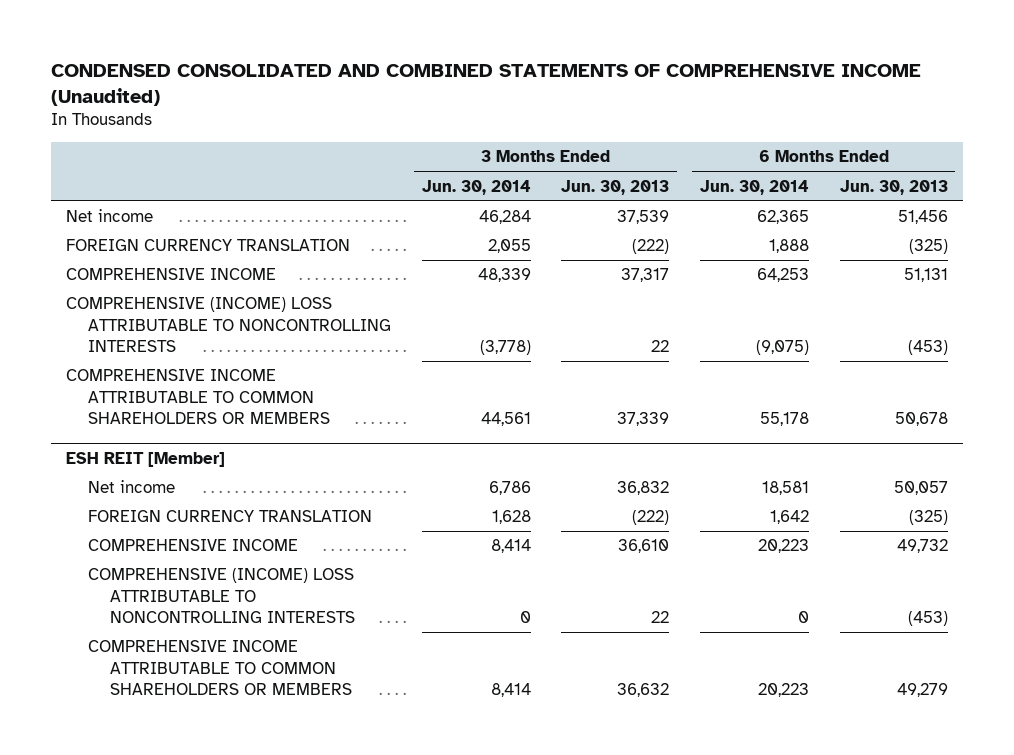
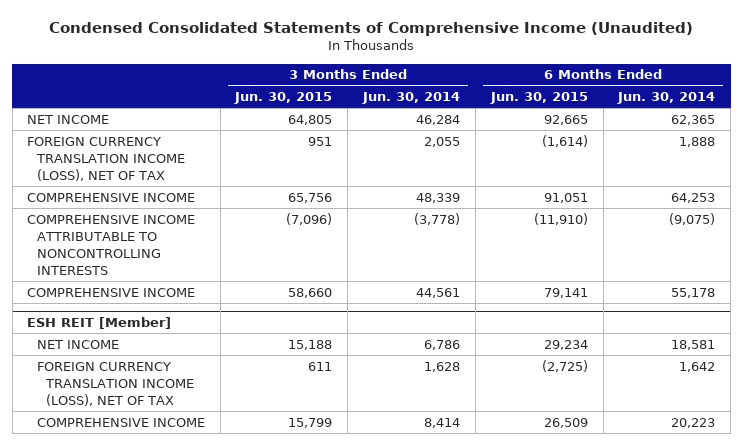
- CONDENSED CONSOLIDATED AND COMBINED STATEMENTS OF COMPREHENSIVE INCOME (Unaudited)
+ Condensed Consolidated Statements of Comprehensive Income (Unaudited)
- | 3 Months Ended Jun. 30, 2014 | 3 Months Ended Jun. 30, 2013 | 6 Months Ended Jun. 30, 2014 | 6 Months Ended Jun. 30, 2013
+ | 3 Months Ended Jun. 30, 2015 | 3 Months Ended Jun. 30, 2014 | 6 Months Ended Jun. 30, 2015 | 6 Months Ended Jun. 30, 2014
- Net income | 46,284 | 37,539 | 62,365 | 51,456
- FOREIGN CURRENCY TRANSLATION | 2,055 | (222) | 1,888 | (325)
+ NET INCOME | 64,805 | 46,284 | 92,665 | 62,365
+ FOREIGN CURRENCY TRANSLATION INCOME (LOSS), NET OF TAX | 951 | 2,055 | (1,614) | 1,888
- COMPREHENSIVE (INCOME) LOSS ATTRIBUTABLE TO NONCONTROLLING INTERESTS | (3,778) | 22 | (9,075) | (453)
- COMPREHENSIVE INCOME ATTRIBUTABLE TO COMMON SHAREHOLDERS OR MEMBERS | 44,561 | 37,339 | 55,178 | 50,678
+ COMPREHENSIVE INCOME ATTRIBUTABLE TO NONCONTROLLING INTERESTS | (7,096) | (3,778) | (11,910) | (9,075)
+ COMPREHENSIVE INCOME | 58,660 | 44,561 | 79,141 | 55,178
@ ESH REIT [Member]
- Net income | 6,786 | 36,832 | 18,581 | 50,057
- FOREIGN CURRENCY TRANSLATION | 1,628 | (222) | 1,642 | (325)
+ NET INCOME | 15,188 | 6,786 | 29,234 | 18,581
+ FOREIGN CURRENCY TRANSLATION INCOME (LOSS), NET OF TAX | 611 | 1,628 | (2,725) | 1,642
- COMPREHENSIVE (INCOME) LOSS ATTRIBUTABLE TO NONCONTROLLING INTERESTS | 0 | 22 | 0 | (453)
- COMPREHENSIVE INCOME ATTRIBUTABLE TO COMMON SHAREHOLDERS OR MEMBERS | 8,414 | 36,632 | 20,223 | 49,279

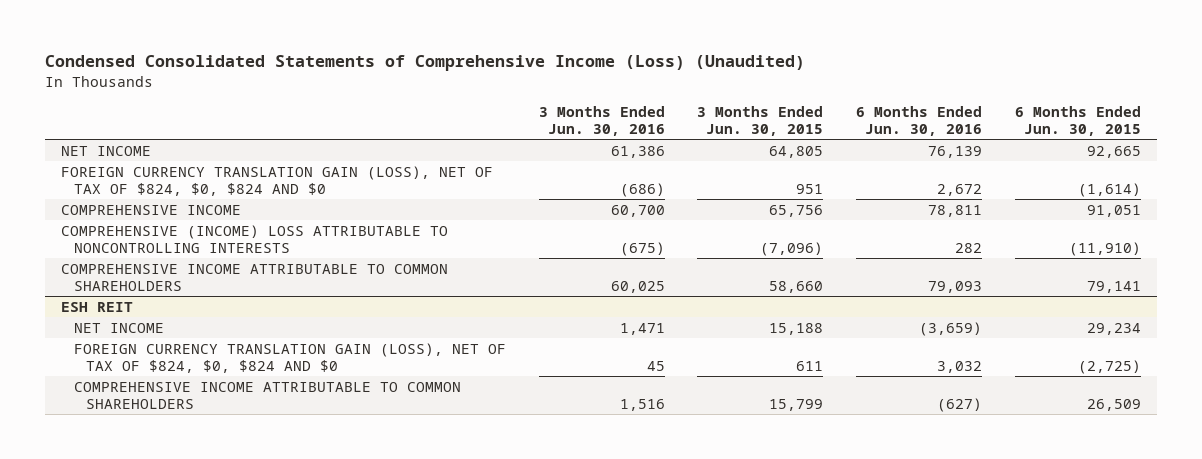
- Condensed Consolidated Statements of Comprehensive Income (Unaudited)
+ Condensed Consolidated Statements of Comprehensive Income (Loss) (Unaudited)
- | 3 Months Ended Jun. 30, 2015 | 3 Months Ended Jun. 30, 2014 | 6 Months Ended Jun. 30, 2015 | 6 Months Ended Jun. 30, 2014
+ | 3 Months Ended Jun. 30, 2016 | 3 Months Ended Jun. 30, 2015 | 6 Months Ended Jun. 30, 2016 | 6 Months Ended Jun. 30, 2015
- FOREIGN CURRENCY TRANSLATION INCOME (LOSS), NET OF TAX | 951 | 2,055 | (1,614) | 1,888
+ FOREIGN CURRENCY TRANSLATION GAIN (LOSS), NET OF TAX OF $824, $0, $824 AND $0 | (686) | 951 | 2,672 | (1,614)
- COMPREHENSIVE INCOME ATTRIBUTABLE TO NONCONTROLLING INTERESTS | (7,096) | (3,778) | (11,910) | (9,075)
- COMPREHENSIVE INCOME | 58,660 | 44,561 | 79,141 | 55,178
- ESH REIT [Member]
+ COMPREHENSIVE (INCOME) LOSS ATTRIBUTABLE TO NONCONTROLLING INTERESTS | (675) | (7,096) | 282 | (11,910)
+ COMPREHENSIVE INCOME ATTRIBUTABLE TO COMMON SHAREHOLDERS | 60,025 | 58,660 | 79,093 | 79,141
+ ESH REIT
- FOREIGN CURRENCY TRANSLATION INCOME (LOSS), NET OF TAX | 611 | 1,628 | (2,725) | 1,642
- COMPREHENSIVE INCOME | 15,799 | 8,414 | 26,509 | 20,223
+ FOREIGN CURRENCY TRANSLATION GAIN (LOSS), NET OF TAX OF $824, $0, $824 AND $0 | 45 | 611 | 3,032 | (2,725)
+ COMPREHENSIVE INCOME ATTRIBUTABLE TO COMMON SHAREHOLDERS | 1,516 | 15,799 | (627) | 26,509

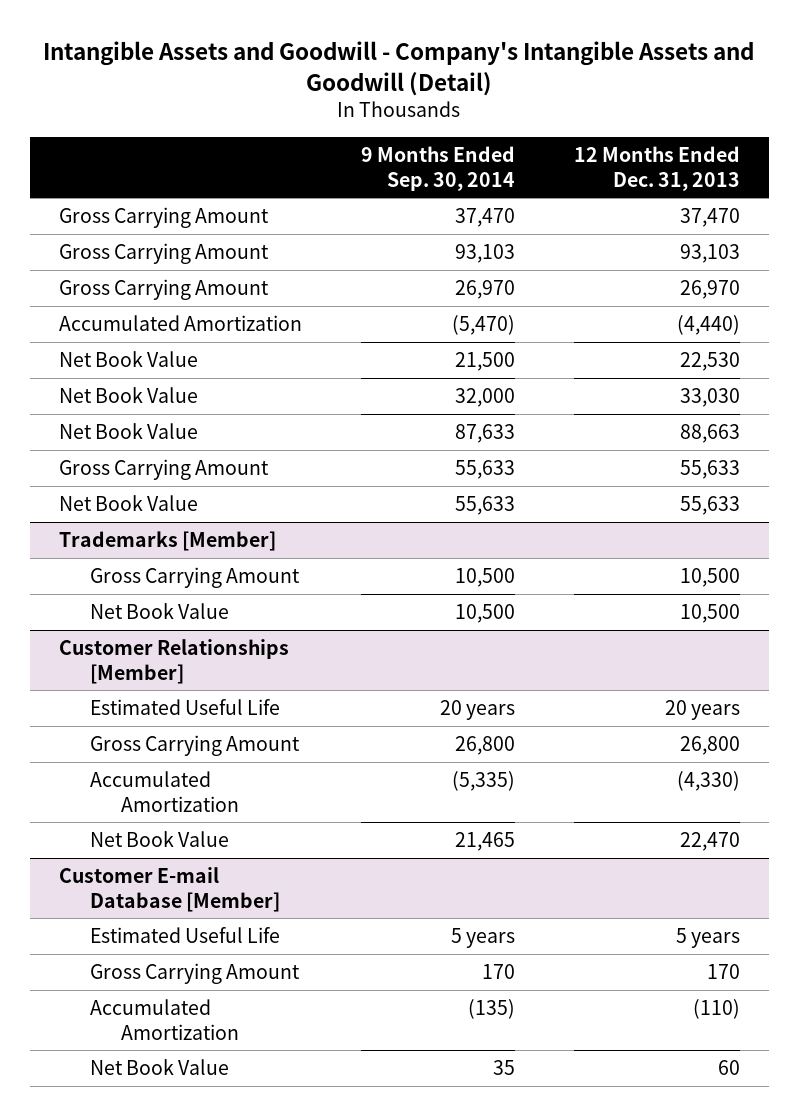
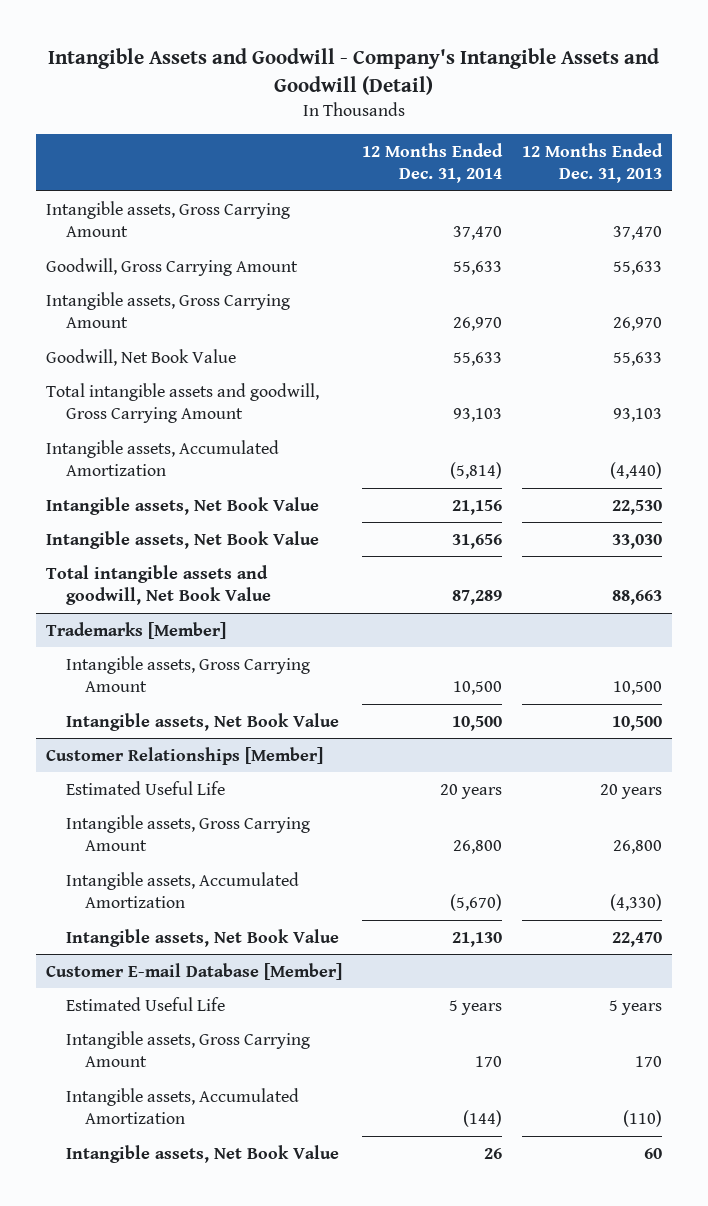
- | 9 Months Ended Sep. 30, 2014 | 12 Months Ended Dec. 31, 2013
+ | 12 Months Ended Dec. 31, 2014 | 12 Months Ended Dec. 31, 2013
- Gross Carrying Amount | 37,470 | 37,470
- Gross Carrying Amount | 93,103 | 93,103
- Gross Carrying Amount | 26,970 | 26,970
- Accumulated Amortization | (5,470) | (4,440)
- Net Book Value | 21,500 | 22,530
- Net Book Value | 32,000 | 33,030
- Net Book Value | 87,633 | 88,663
- Gross Carrying Amount | 55,633 | 55,633
- Net Book Value | 55,633 | 55,633
+ Intangible assets, Gross Carrying Amount | 37,470 | 37,470
+ Goodwill, Gross Carrying Amount | 55,633 | 55,633
+ Intangible assets, Gross Carrying Amount | 26,970 | 26,970
+ Goodwill, Net Book Value | 55,633 | 55,633
+ Total intangible assets and goodwill, Gross Carrying Amount | 93,103 | 93,103
+ Intangible assets, Accumulated Amortization | (5,814) | (4,440)
+ Intangible assets, Net Book Value | 21,156 | 22,530
+ Intangible assets, Net Book Value | 31,656 | 33,030
+ Total intangible assets and goodwill, Net Book Value | 87,289 | 88,663
@ Trademarks [Member]
- Gross Carrying Amount | 10,500 | 10,500
- Net Book Value | 10,500 | 10,500
+ Intangible assets, Gross Carrying Amount | 10,500 | 10,500
+ Intangible assets, Net Book Value | 10,500 | 10,500
@ Customer Relationships [Member]
- Gross Carrying Amount | 26,800 | 26,800
- Accumulated Amortization | (5,335) | (4,330)
- Net Book Value | 21,465 | 22,470
+ Intangible assets, Gross Carrying Amount | 26,800 | 26,800
+ Intangible assets, Accumulated Amortization | (5,670) | (4,330)
+ Intangible assets, Net Book Value | 21,130 | 22,470
@ Customer E-mail Database [Member]
- Gross Carrying Amount | 170 | 170
- Accumulated Amortization | (135) | (110)
- Net Book Value | 35 | 60
+ Intangible assets, Gross Carrying Amount | 170 | 170
+ Intangible assets, Accumulated Amortization | (144) | (110)
+ Intangible assets, Net Book Value | 26 | 60

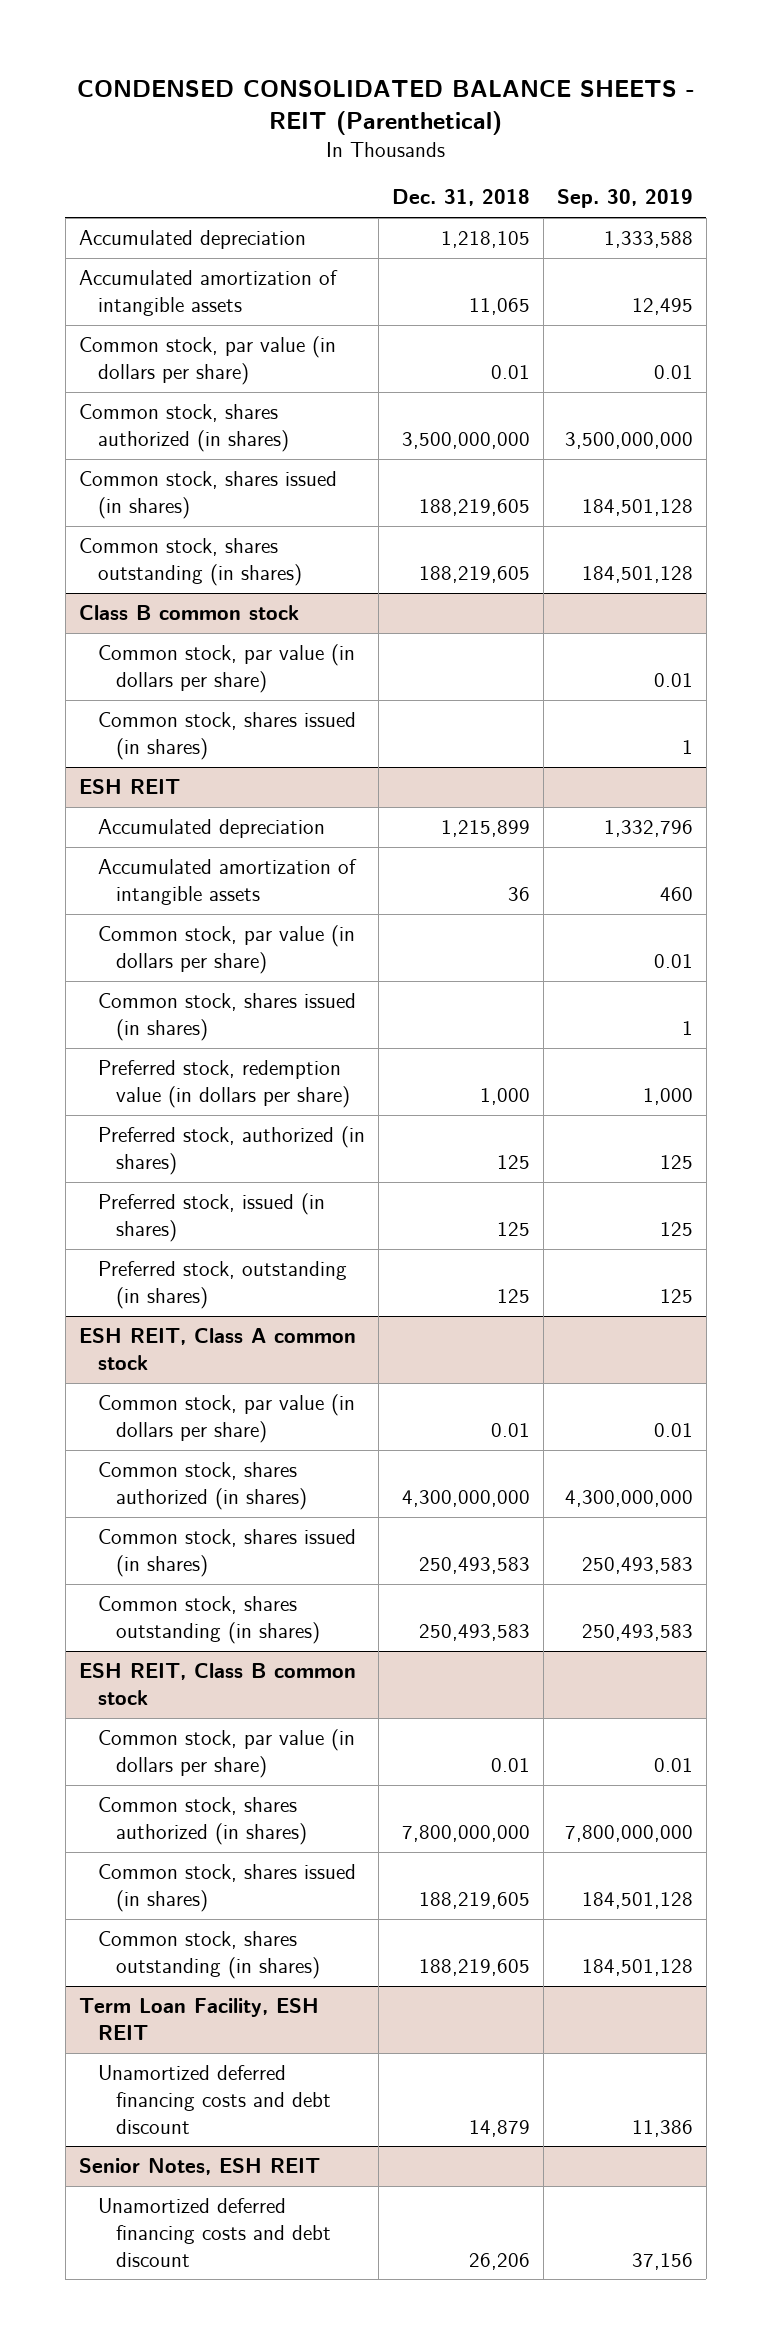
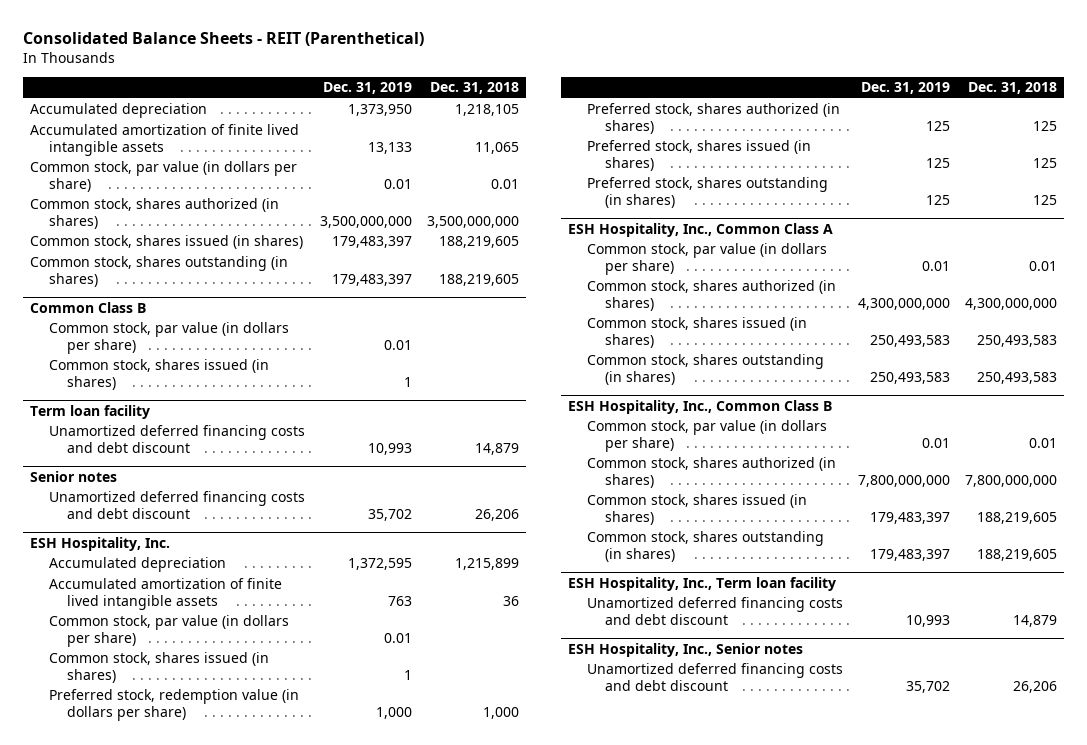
- CONDENSED CONSOLIDATED BALANCE SHEETS - REIT (Parenthetical)
+ Consolidated Balance Sheets - REIT (Parenthetical)
- | Dec. 31, 2018 | Sep. 30, 2019
+ | Dec. 31, 2019 | Dec. 31, 2018
- Accumulated amortization of intangible assets | 11,065 | 12,495
+ Accumulated amortization of finite lived intangible assets | 13,133 | 11,065
- Class B common stock
+ Common Class B
- ESH REIT
+ Term loan facility
+ Unamortized deferred financing costs and debt discount | 10,993 | 14,879
+ Senior notes
+ Unamortized deferred financing costs and debt discount | 35,702 | 26,206
+ ESH Hospitality, Inc.
- Accumulated amortization of intangible assets | 36 | 460
+ Accumulated amortization of finite lived intangible assets | 763 | 36
- Preferred stock, authorized (in shares) | 125 | 125
- Preferred stock, issued (in shares) | 125 | 125
- Preferred stock, outstanding (in shares) | 125 | 125
- ESH REIT, Class A common stock
+ Preferred stock, shares authorized (in shares) | 125 | 125
+ Preferred stock, shares issued (in shares) | 125 | 125
+ Preferred stock, shares outstanding (in shares) | 125 | 125
+ ESH Hospitality, Inc., Common Class A
- ESH REIT, Class B common stock
+ ESH Hospitality, Inc., Common Class B
- Term Loan Facility, ESH REIT
+ ESH Hospitality, Inc., Term loan facility
- Senior Notes, ESH REIT
+ ESH Hospitality, Inc., Senior notes

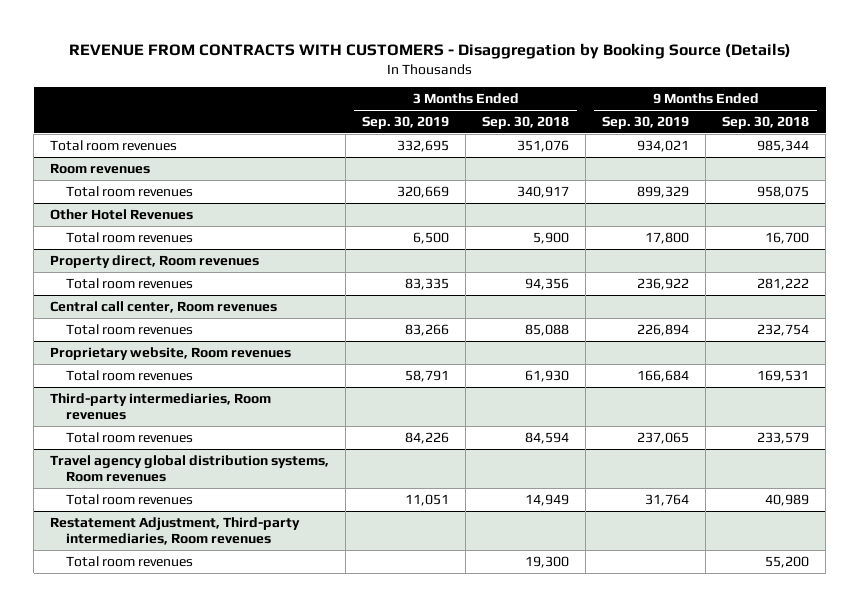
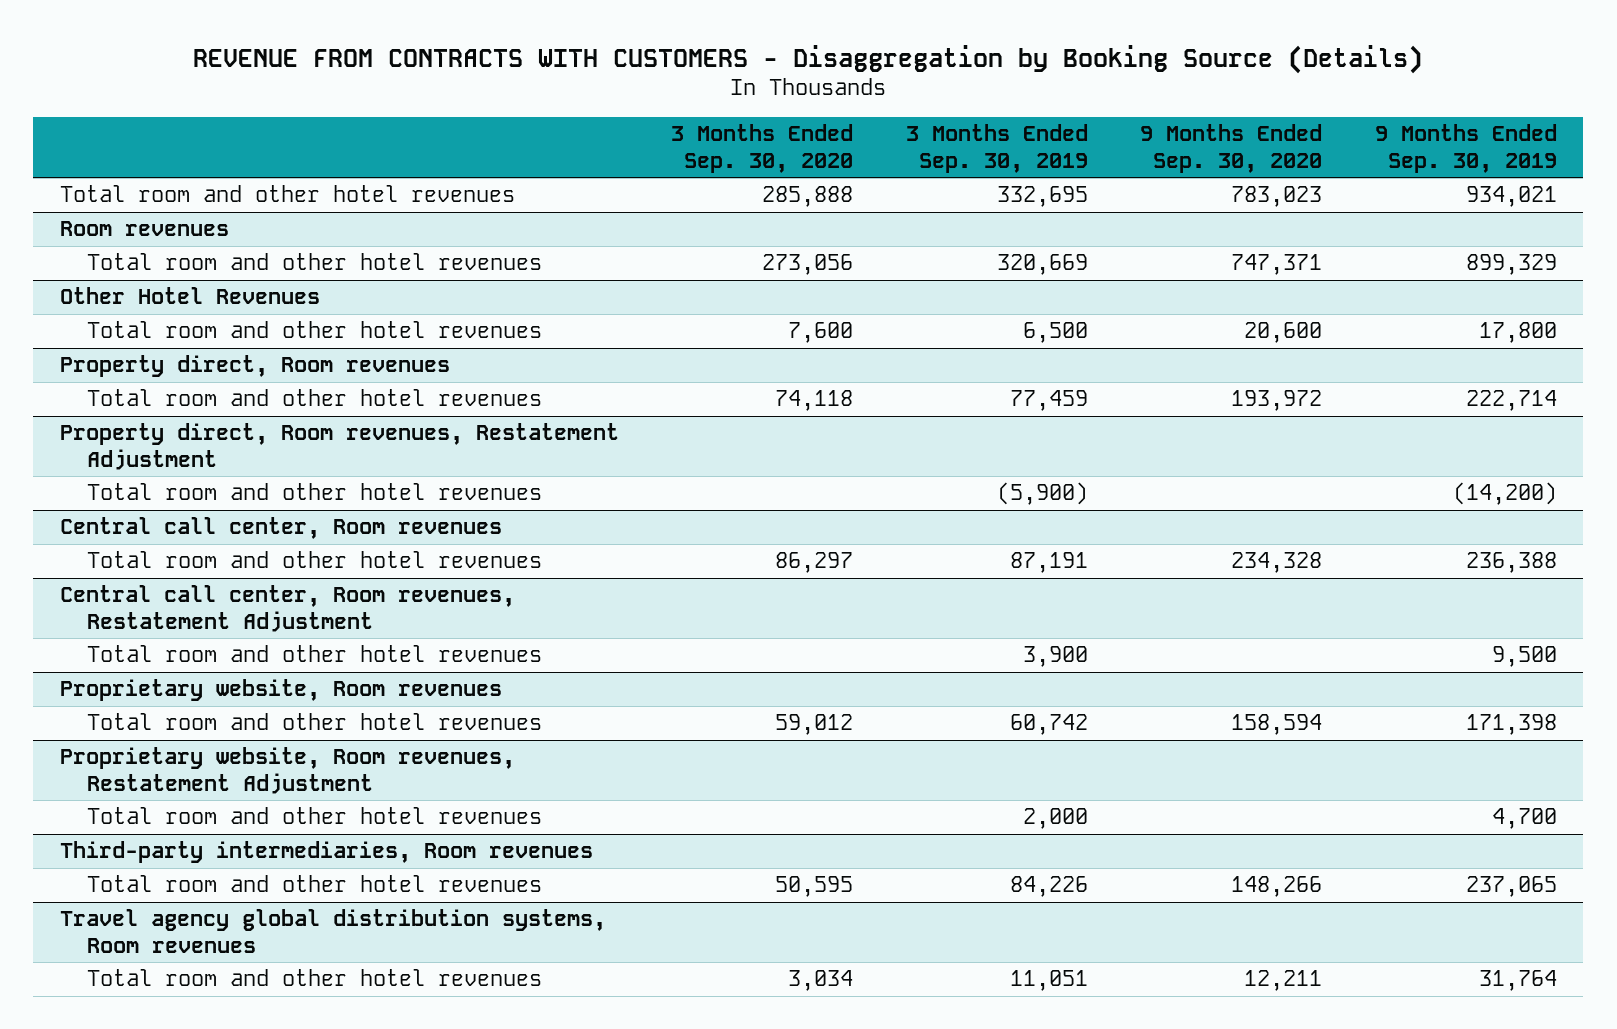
- | 3 Months Ended Sep. 30, 2019 | 3 Months Ended Sep. 30, 2018 | 9 Months Ended Sep. 30, 2019 | 9 Months Ended Sep. 30, 2018
+ | 3 Months Ended Sep. 30, 2020 | 3 Months Ended Sep. 30, 2019 | 9 Months Ended Sep. 30, 2020 | 9 Months Ended Sep. 30, 2019
- Total room revenues | 332,695 | 351,076 | 934,021 | 985,344
+ Total room and other hotel revenues | 285,888 | 332,695 | 783,023 | 934,021
@ Room revenues
- Total room revenues | 320,669 | 340,917 | 899,329 | 958,075
+ Total room and other hotel revenues | 273,056 | 320,669 | 747,371 | 899,329
@ Other Hotel Revenues
- Total room revenues | 6,500 | 5,900 | 17,800 | 16,700
+ Total room and other hotel revenues | 7,600 | 6,500 | 20,600 | 17,800
@ Property direct, Room revenues
- Total room revenues | 83,335 | 94,356 | 236,922 | 281,222
+ Total room and other hotel revenues | 74,118 | 77,459 | 193,972 | 222,714
+ Property direct, Room revenues, Restatement Adjustment
+ Total room and other hotel revenues | | (5,900) | | (14,200)
@ Central call center, Room revenues
- Total room revenues | 83,266 | 85,088 | 226,894 | 232,754
+ Total room and other hotel revenues | 86,297 | 87,191 | 234,328 | 236,388
+ Central call center, Room revenues, Restatement Adjustment
+ Total room and other hotel revenues | | 3,900 | | 9,500
@ Proprietary website, Room revenues
- Total room revenues | 58,791 | 61,930 | 166,684 | 169,531
+ Total room and other hotel revenues | 59,012 | 60,742 | 158,594 | 171,398
+ Proprietary website, Room revenues, Restatement Adjustment
+ Total room and other hotel revenues | | 2,000 | | 4,700
@ Third-party intermediaries, Room revenues
- Total room revenues | 84,226 | 84,594 | 237,065 | 233,579
+ Total room and other hotel revenues | 50,595 | 84,226 | 148,266 | 237,065
@ Travel agency global distribution systems, Room revenues
- Total room revenues | 11,051 | 14,949 | 31,764 | 40,989
- Restatement Adjustment, Third-party intermediaries, Room revenues
- Total room revenues | | 19,300 | | 55,200
@ Travel agency global distribution systems, Room revenues
+ Total room and other hotel revenues | 3,034 | 11,051 | 12,211 | 31,764

